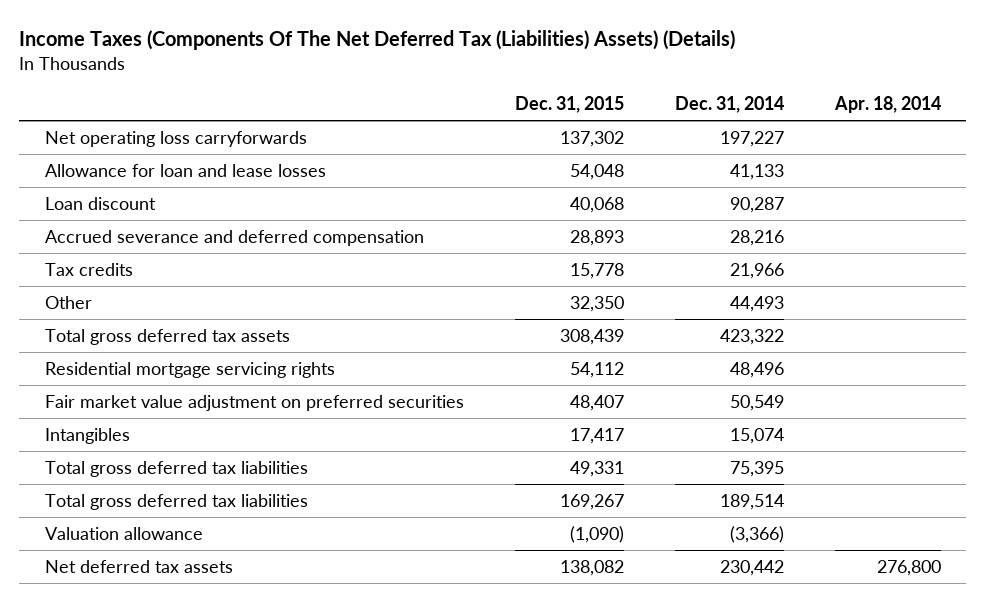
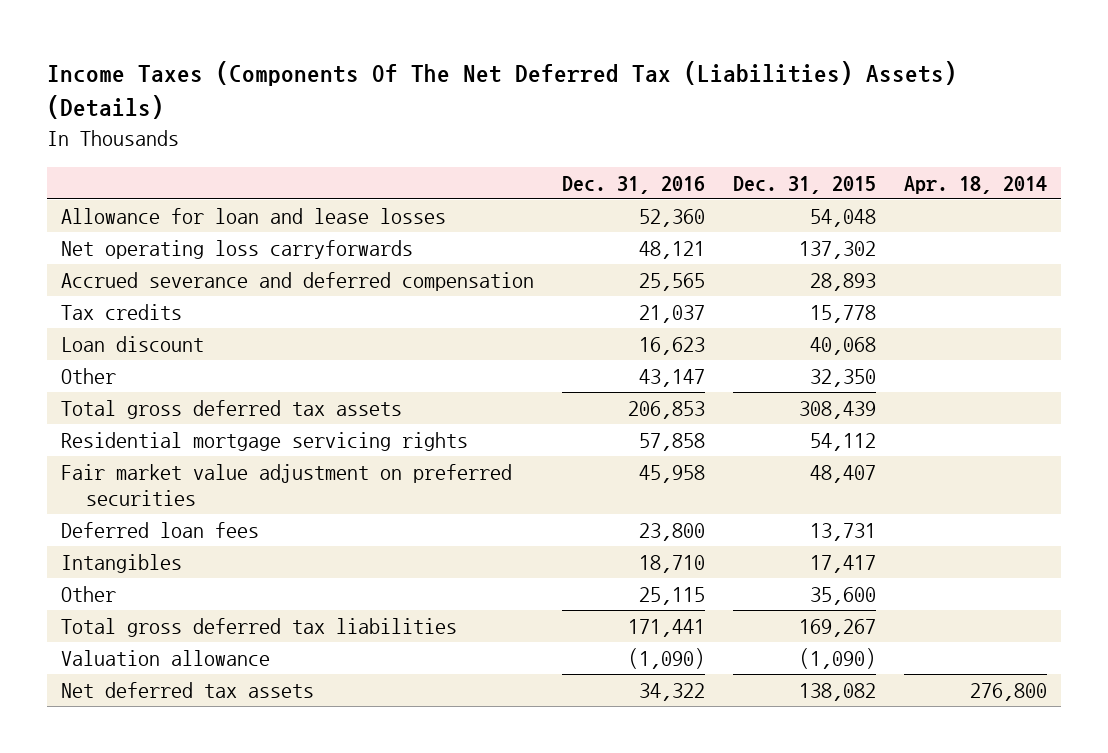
- | Dec. 31, 2015 | Dec. 31, 2014 | Apr. 18, 2014
+ | Dec. 31, 2016 | Dec. 31, 2015 | Apr. 18, 2014
moved down: Net operating loss carryforwards | 48,121 | 137,302 |
moved down: Loan discount | 16,623 | 40,068 |
+ Deferred loan fees | 23,800 | 13,731 |
- Total gross deferred tax liabilities | 49,331 | 75,395 |
+ Other | 25,115 | 35,600 |

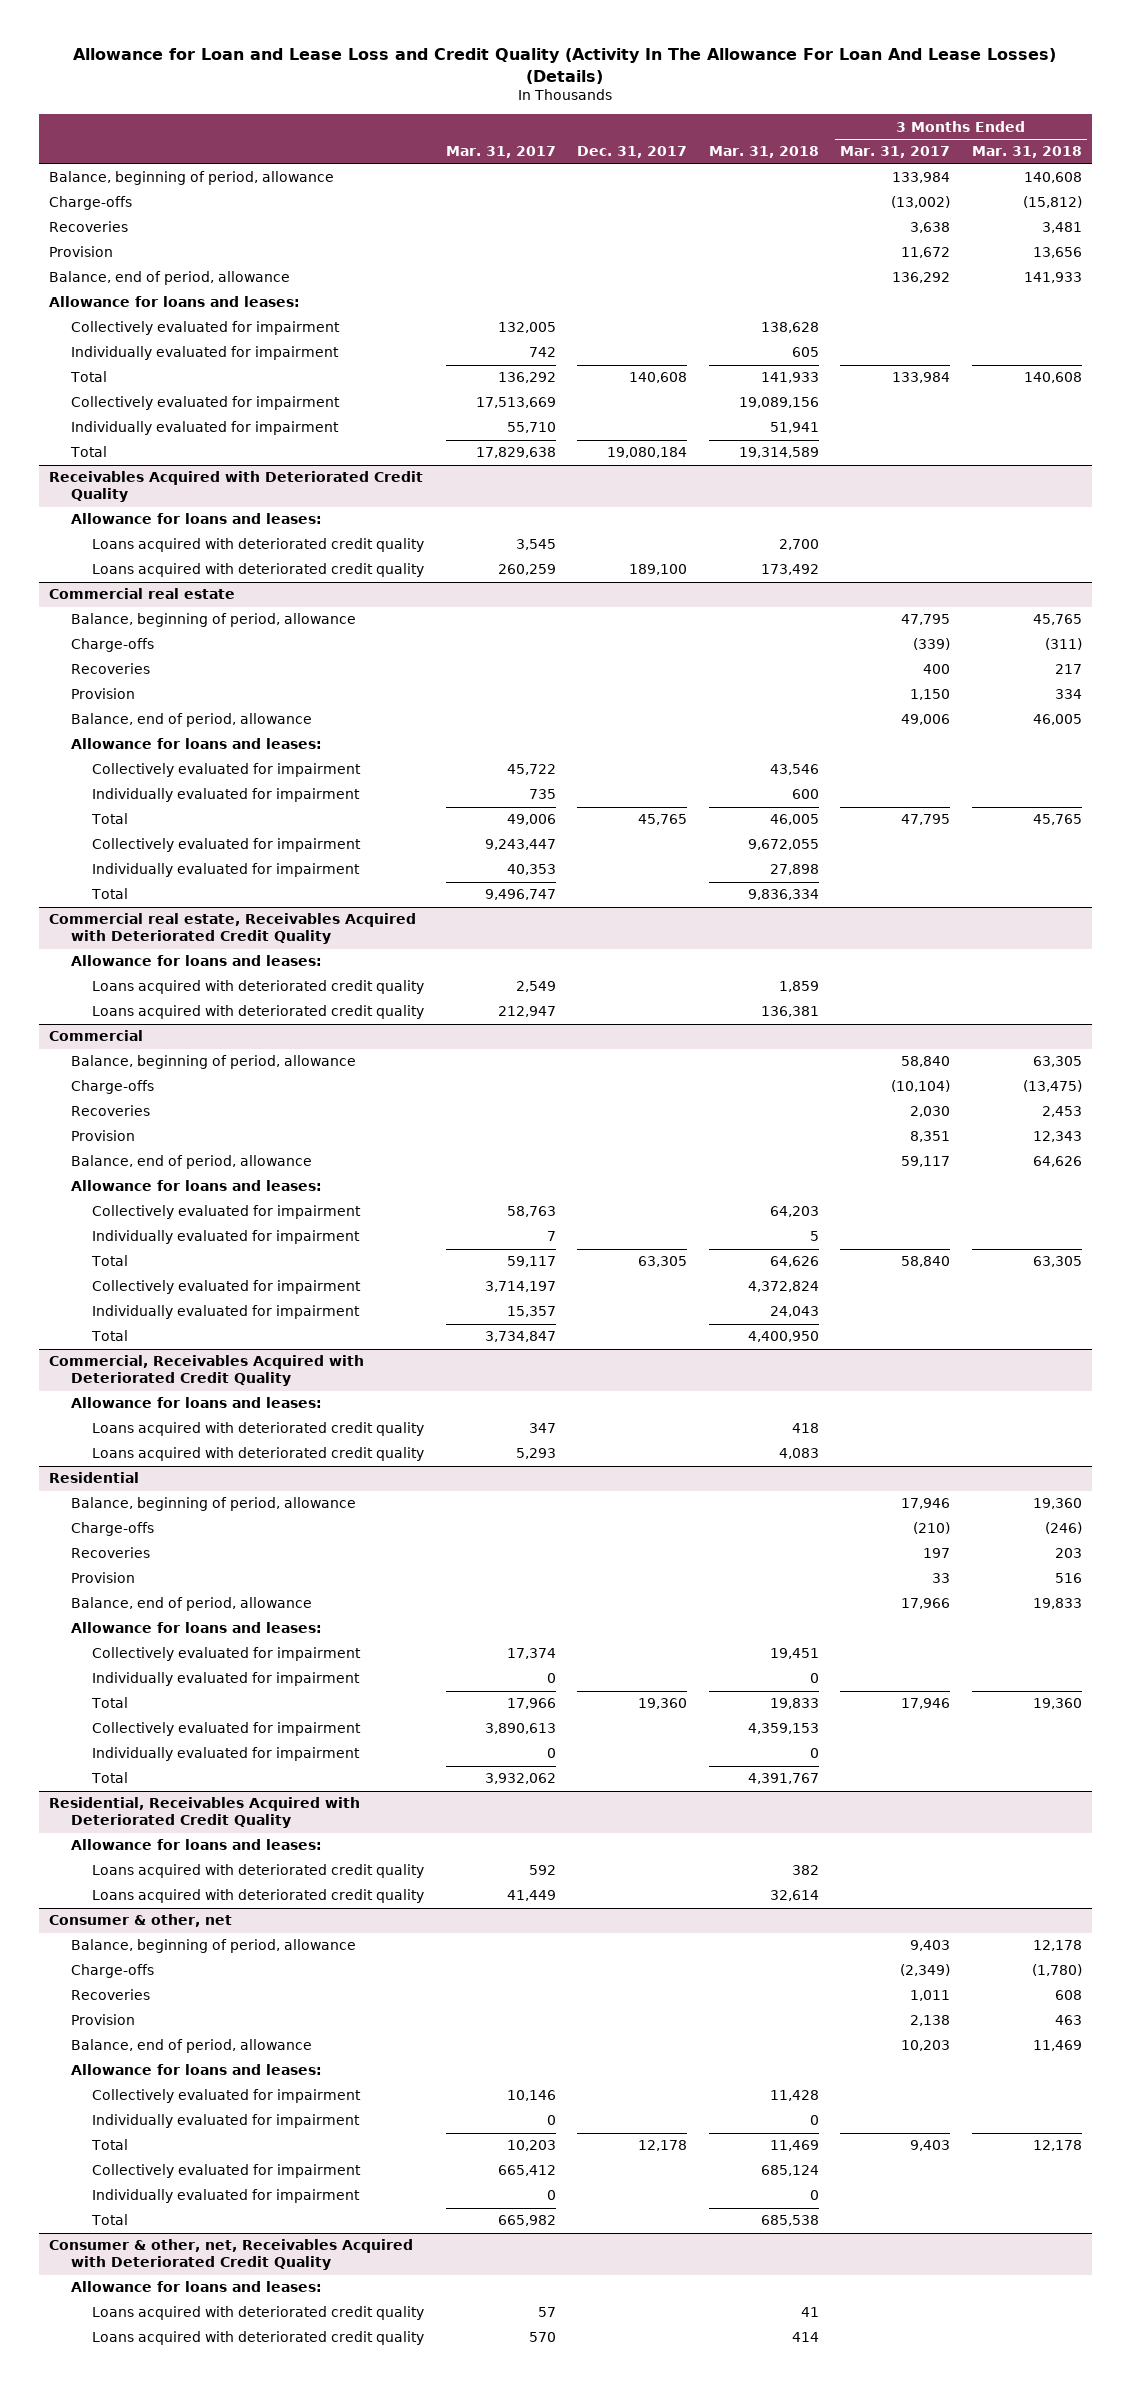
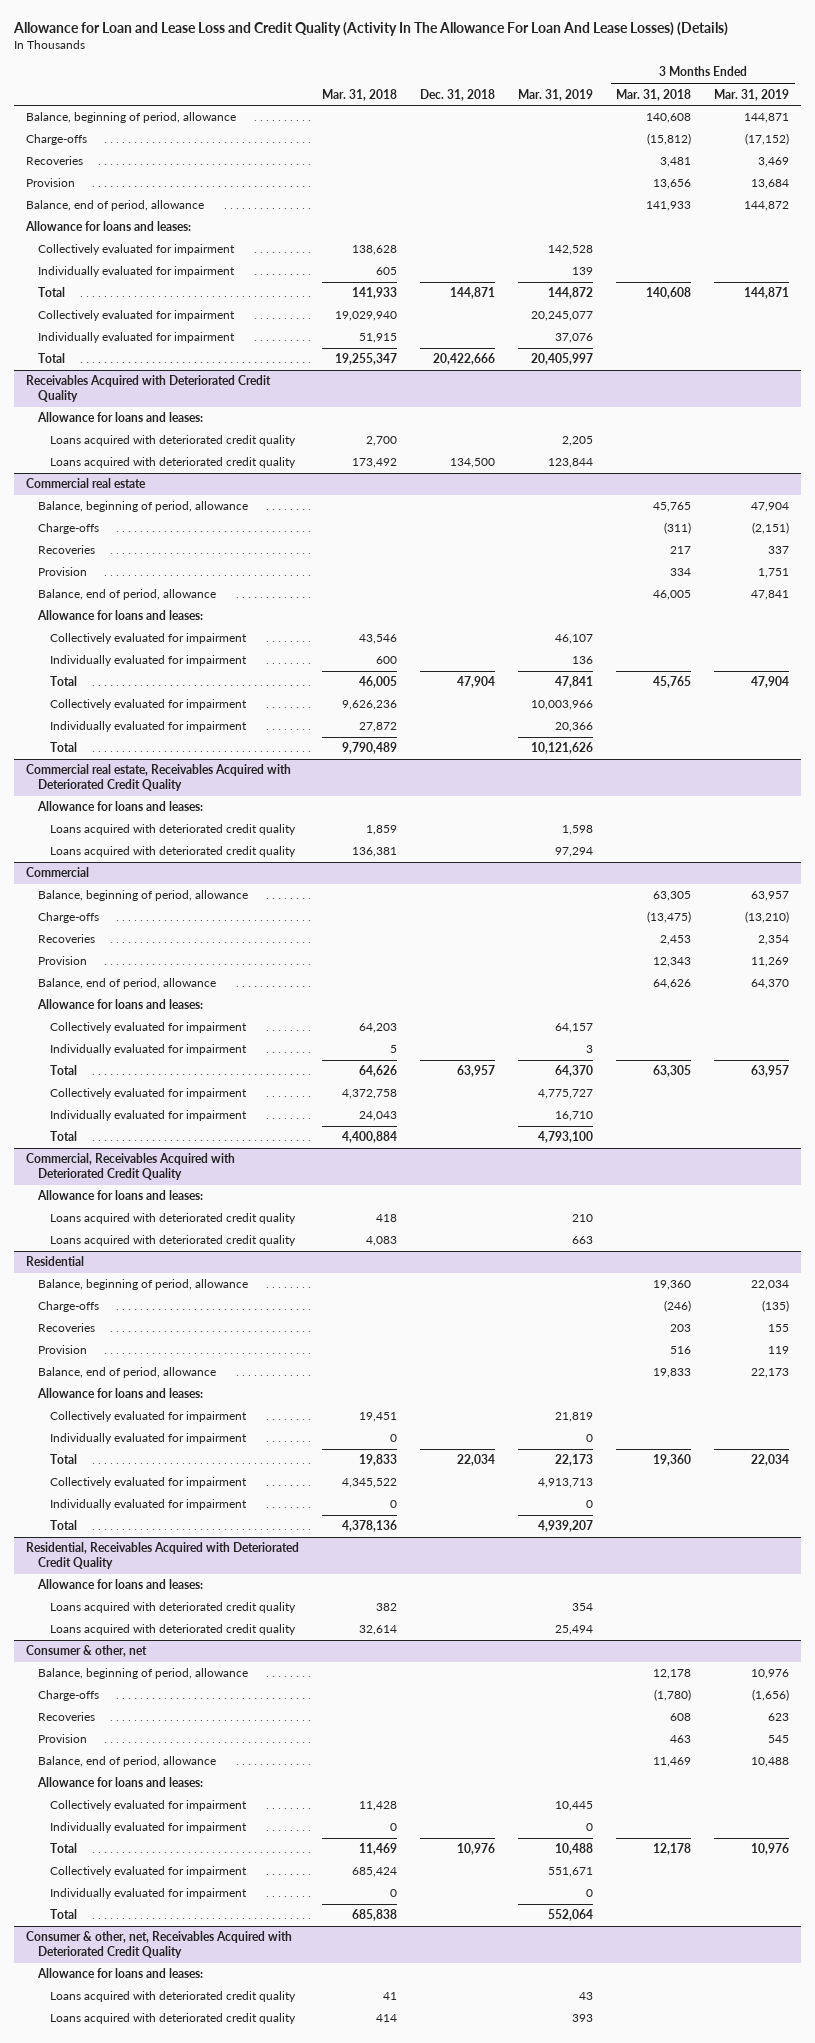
- | Mar. 31, 2017 | Dec. 31, 2017 | Mar. 31, 2018 | 3 Months Ended Mar. 31, 2017 | 3 Months Ended Mar. 31, 2018
+ | Mar. 31, 2018 | Dec. 31, 2018 | Mar. 31, 2019 | 3 Months Ended Mar. 31, 2018 | 3 Months Ended Mar. 31, 2019
- Collectively evaluated for impairment | 17,513,669 | | 19,089,156 | |
- Individually evaluated for impairment | 55,710 | | 51,941 | |
- Total | 17,829,638 | 19,080,184 | 19,314,589 | |
+ Collectively evaluated for impairment | 19,029,940 | | 20,245,077 | |
+ Individually evaluated for impairment | 51,915 | | 37,076 | |
+ Total | 19,255,347 | 20,422,666 | 20,405,997 | |
@ Commercial real estate
- Collectively evaluated for impairment | 9,243,447 | | 9,672,055 | |
- Individually evaluated for impairment | 40,353 | | 27,898 | |
- Total | 9,496,747 | | 9,836,334 | |
+ Collectively evaluated for impairment | 9,626,236 | | 10,003,966 | |
+ Individually evaluated for impairment | 27,872 | | 20,366 | |
+ Total | 9,790,489 | | 10,121,626 | |
@ Commercial
- Collectively evaluated for impairment | 3,714,197 | | 4,372,824 | |
+ Collectively evaluated for impairment | 4,372,758 | | 4,775,727 | |
- Total | 3,734,847 | | 4,400,950 | |
+ Total | 4,400,884 | | 4,793,100 | |
@ Residential
- Collectively evaluated for impairment | 3,890,613 | | 4,359,153 | |
+ Collectively evaluated for impairment | 4,345,522 | | 4,913,713 | |
- Total | 3,932,062 | | 4,391,767 | |
+ Total | 4,378,136 | | 4,939,207 | |
@ Consumer & other, net
- Collectively evaluated for impairment | 665,412 | | 685,124 | |
+ Collectively evaluated for impairment | 685,424 | | 551,671 | |
- Total | 665,982 | | 685,538 | |
+ Total | 685,838 | | 552,064 | |

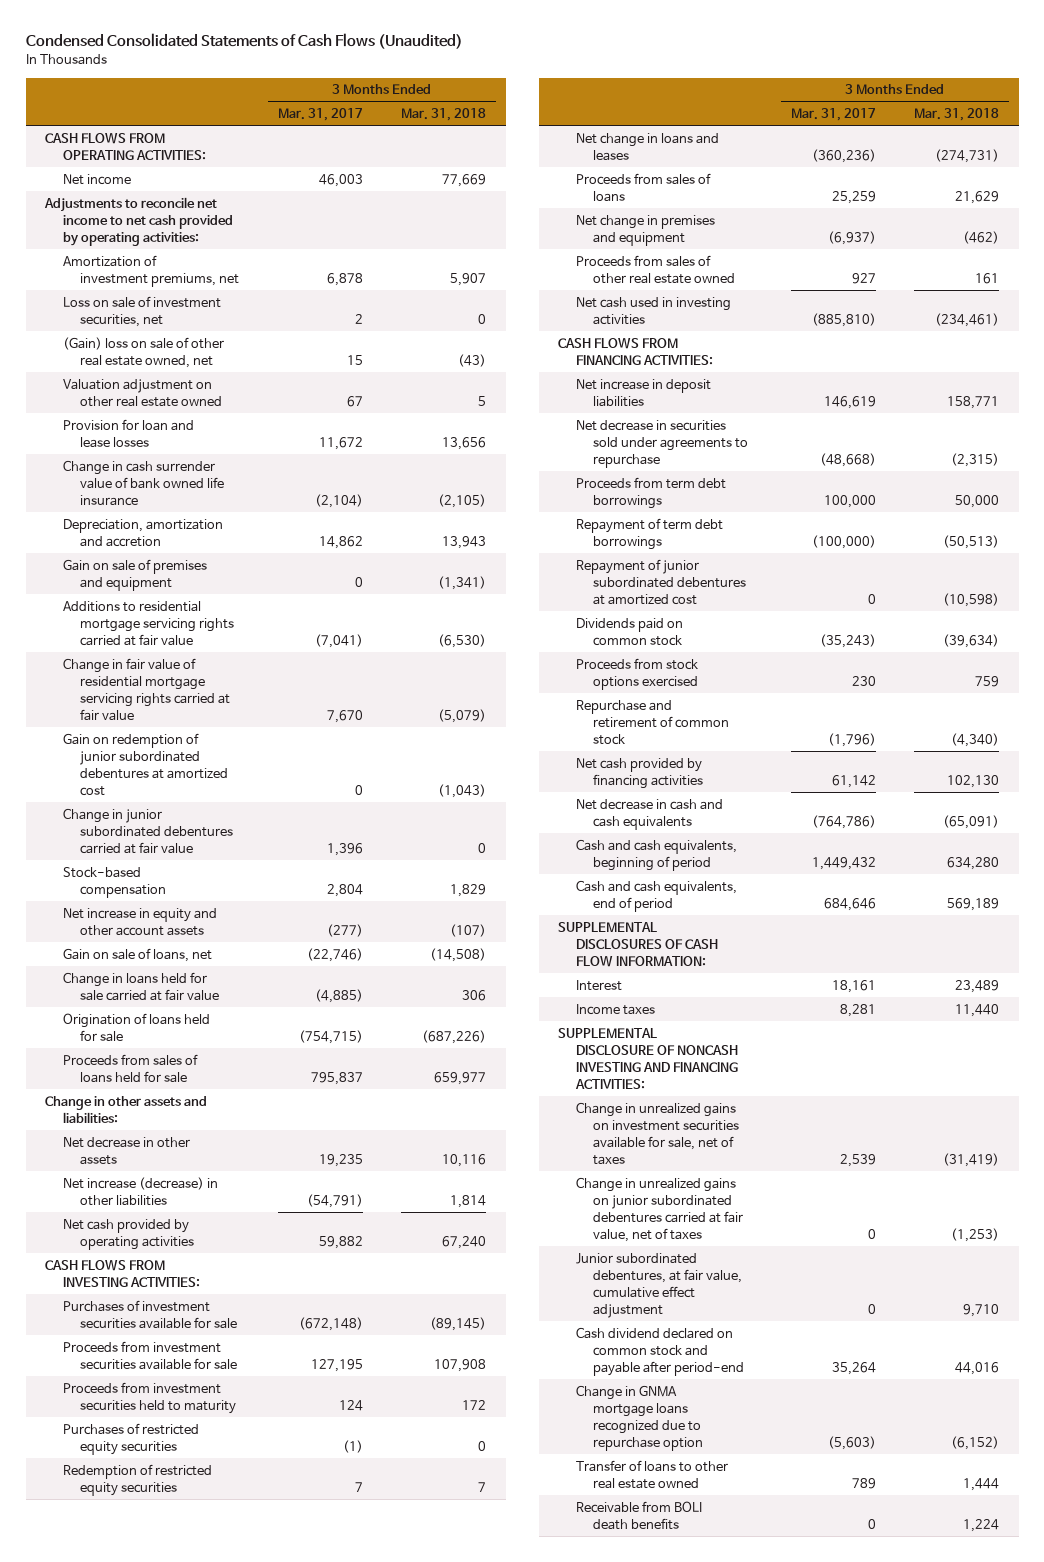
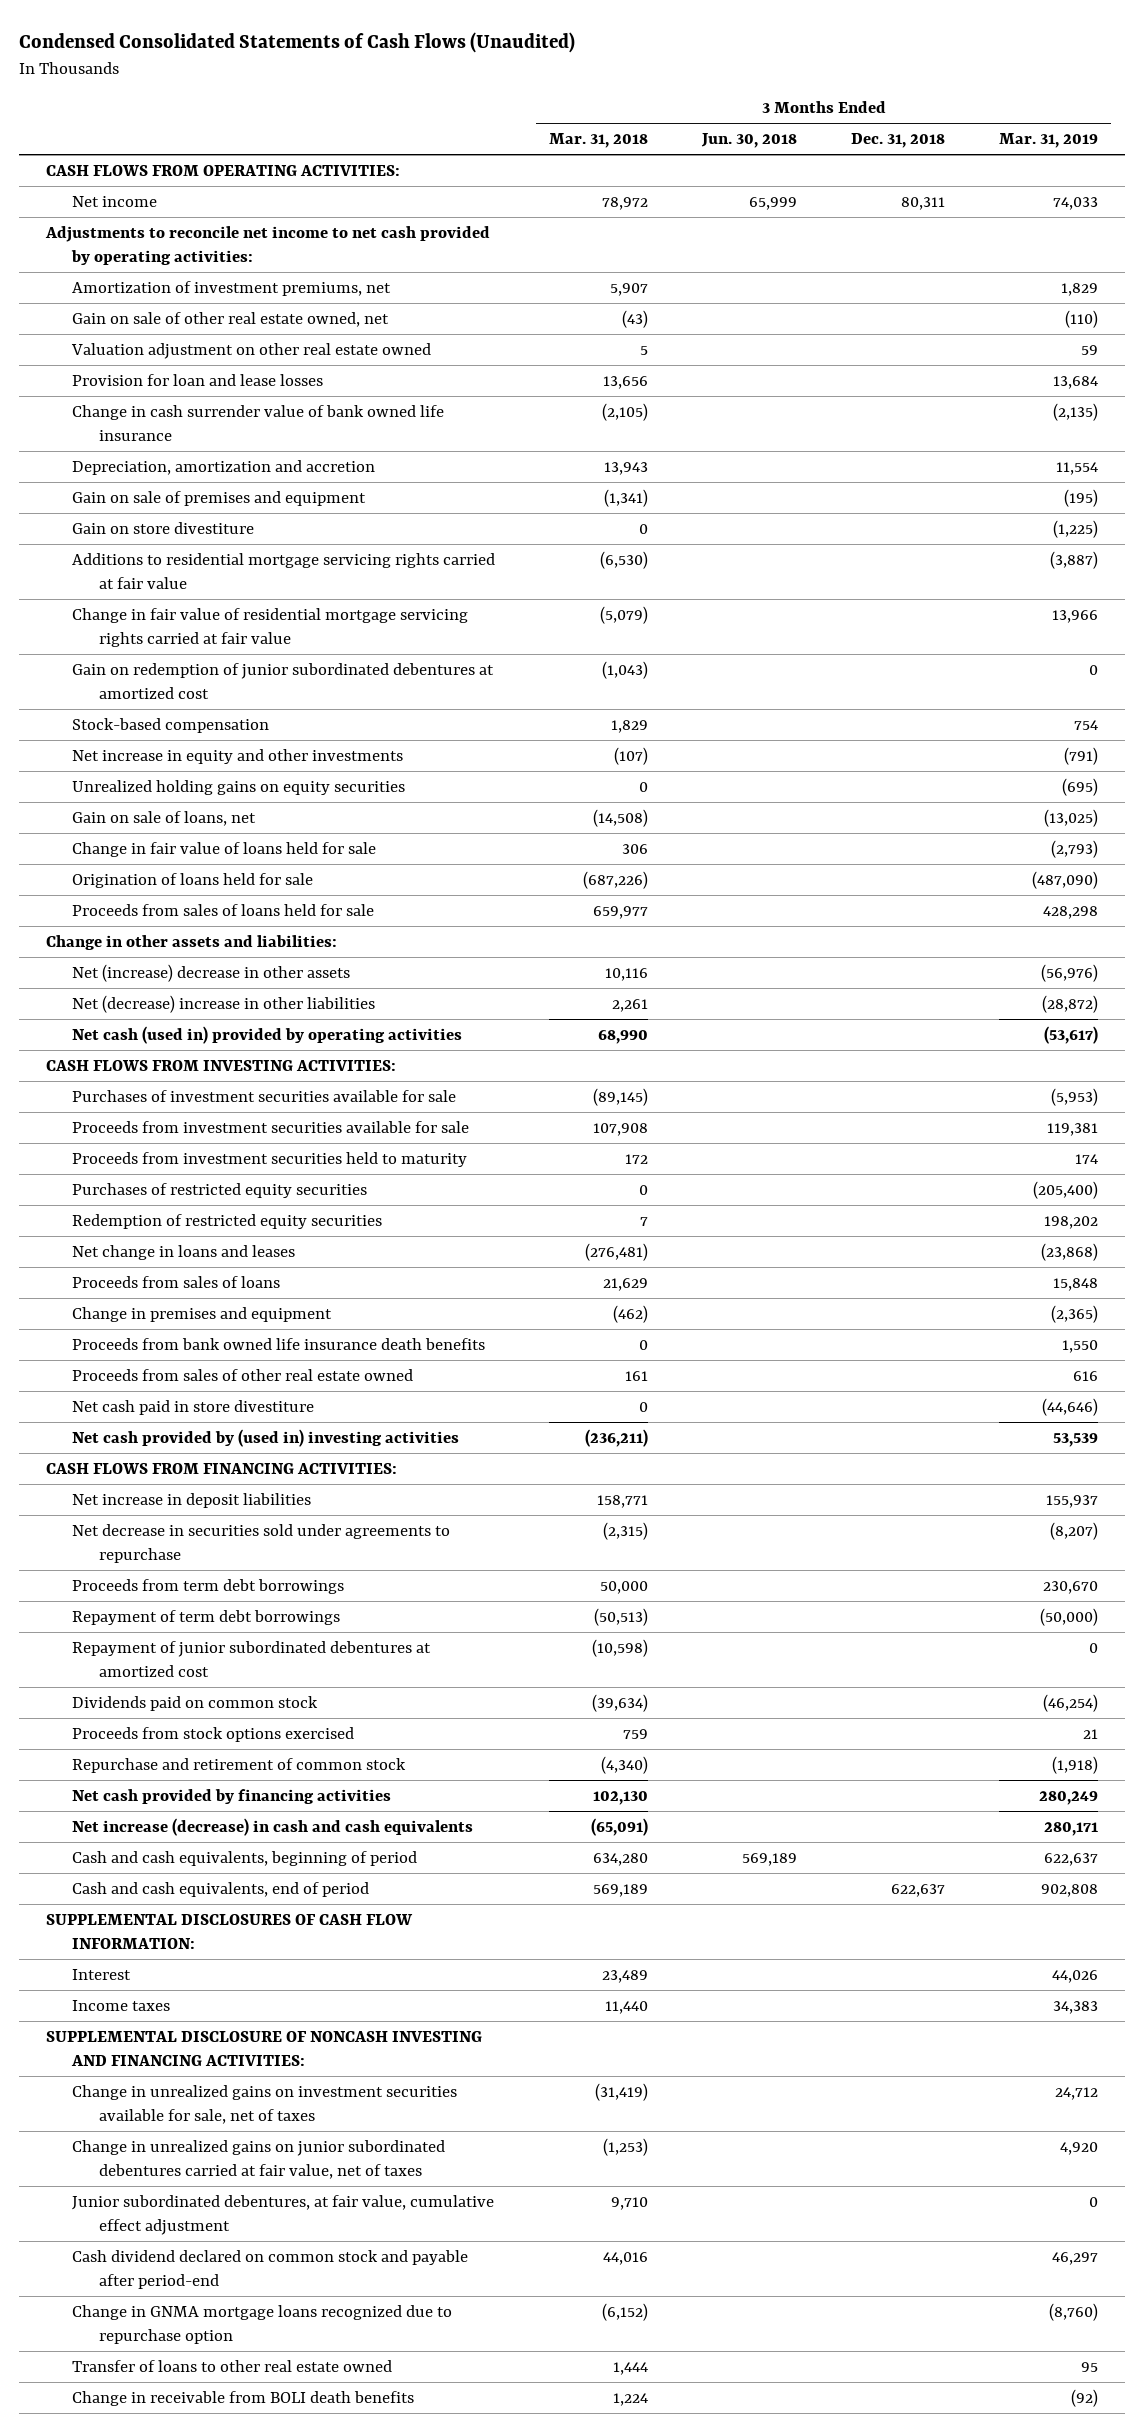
- | 3 Months Ended Mar. 31, 2017 | 3 Months Ended Mar. 31, 2018
+ | 3 Months Ended Mar. 31, 2018 | 3 Months Ended Jun. 30, 2018 | 3 Months Ended Dec. 31, 2018 | 3 Months Ended Mar. 31, 2019
- Net income | 46,003 | 77,669
+ Net income | 78,972 | 65,999 | 80,311 | 74,033
- Loss on sale of investment securities, net | 2 | 0
- (Gain) loss on sale of other real estate owned, net | 15 | (43)
+ Gain on sale of other real estate owned, net | (43) | | | (110)
+ Gain on store divestiture | 0 | | | (1,225)
- Change in junior subordinated debentures carried at fair value | 1,396 | 0
- Net increase in equity and other account assets | (277) | (107)
+ Net increase in equity and other investments | (107) | | | (791)
+ Unrealized holding gains on equity securities | 0 | | | (695)
- Change in loans held for sale carried at fair value | (4,885) | 306
+ Change in fair value of loans held for sale | 306 | | | (2,793)
- Net decrease in other assets | 19,235 | 10,116
- Net increase (decrease) in other liabilities | (54,791) | 1,814
- Net cash provided by operating activities | 59,882 | 67,240
+ Net (increase) decrease in other assets | 10,116 | | | (56,976)
+ Net (decrease) increase in other liabilities | 2,261 | | | (28,872)
+ Net cash (used in) provided by operating activities | 68,990 | | | (53,617)
- Net change in loans and leases | (360,236) | (274,731)
+ Net change in loans and leases | (276,481) | | | (23,868)
- Net change in premises and equipment | (6,937) | (462)
+ Change in premises and equipment | (462) | | | (2,365)
+ Proceeds from bank owned life insurance death benefits | 0 | | | 1,550
- Net cash used in investing activities | (885,810) | (234,461)
+ Net cash paid in store divestiture | 0 | | | (44,646)
+ Net cash provided by (used in) investing activities | (236,211) | | | 53,539
- Net decrease in cash and cash equivalents | (764,786) | (65,091)
+ Net increase (decrease) in cash and cash equivalents | (65,091) | | | 280,171
- Receivable from BOLI death benefits | 0 | 1,224
+ Change in receivable from BOLI death benefits | 1,224 | | | (92)

